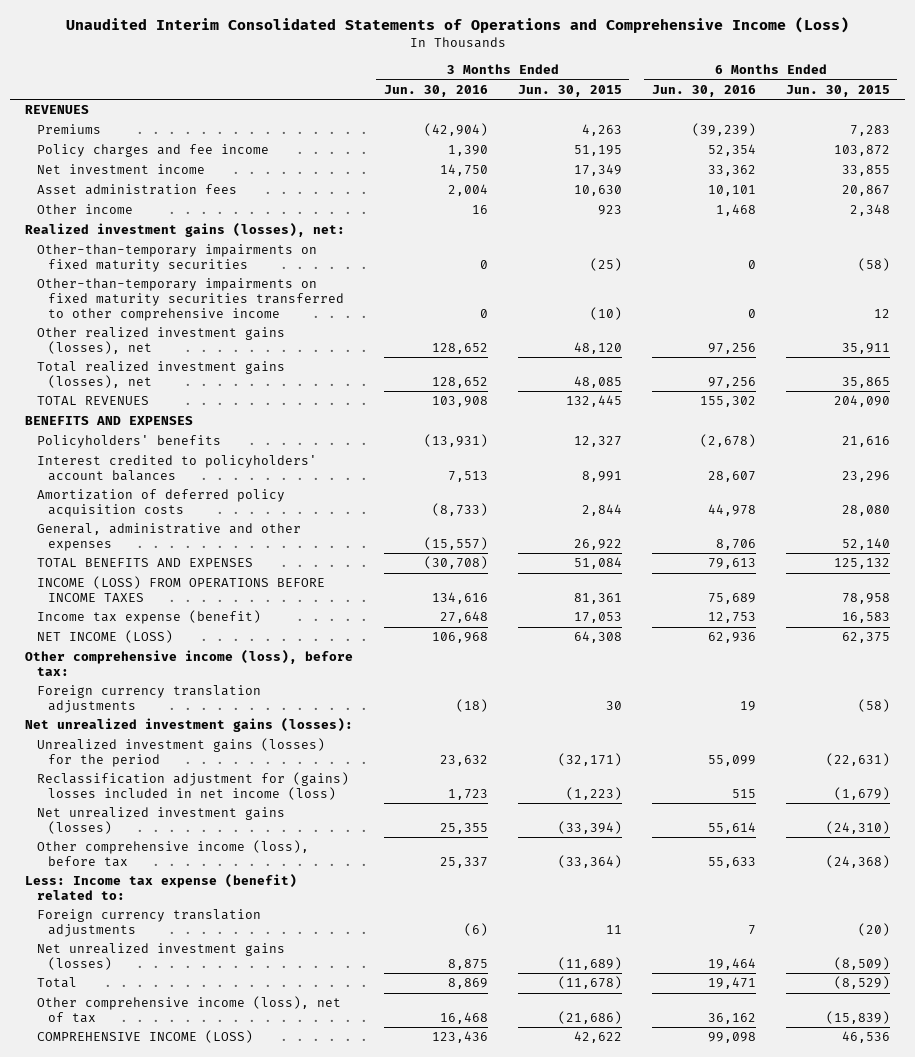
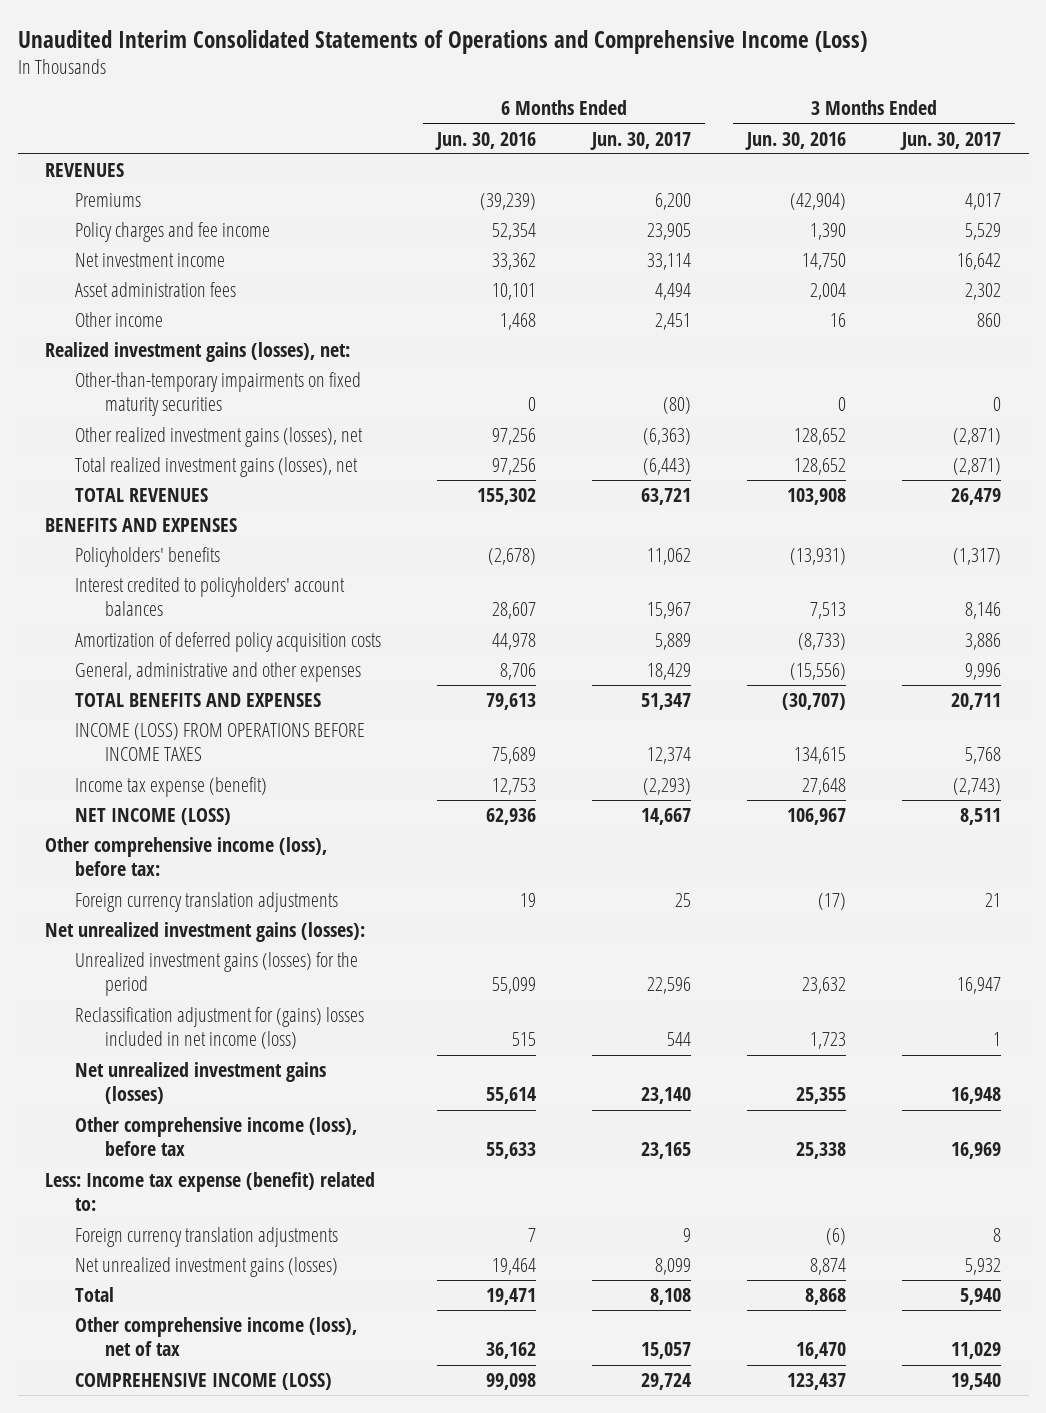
- | 3 Months Ended Jun. 30, 2016 | 3 Months Ended Jun. 30, 2015 | 6 Months Ended Jun. 30, 2016 | 6 Months Ended Jun. 30, 2015
+ | 6 Months Ended Jun. 30, 2016 | 6 Months Ended Jun. 30, 2017 | 3 Months Ended Jun. 30, 2016 | 3 Months Ended Jun. 30, 2017
- Other-than-temporary impairments on fixed maturity securities transferred to other comprehensive income | 0 | (10) | 0 | 12
- General, administrative and other expenses | (15,557) | 26,922 | 8,706 | 52,140
- TOTAL BENEFITS AND EXPENSES | (30,708) | 51,084 | 79,613 | 125,132
- INCOME (LOSS) FROM OPERATIONS BEFORE INCOME TAXES | 134,616 | 81,361 | 75,689 | 78,958
+ General, administrative and other expenses | 8,706 | 18,429 | (15,556) | 9,996
+ TOTAL BENEFITS AND EXPENSES | 79,613 | 51,347 | (30,707) | 20,711
+ INCOME (LOSS) FROM OPERATIONS BEFORE INCOME TAXES | 75,689 | 12,374 | 134,615 | 5,768
- NET INCOME (LOSS) | 106,968 | 64,308 | 62,936 | 62,375
+ NET INCOME (LOSS) | 62,936 | 14,667 | 106,967 | 8,511
- Foreign currency translation adjustments | (18) | 30 | 19 | (58)
+ Foreign currency translation adjustments | 19 | 25 | (17) | 21
- Other comprehensive income (loss), before tax | 25,337 | (33,364) | 55,633 | (24,368)
+ Other comprehensive income (loss), before tax | 55,633 | 23,165 | 25,338 | 16,969
- Net unrealized investment gains (losses) | 8,875 | (11,689) | 19,464 | (8,509)
- Total | 8,869 | (11,678) | 19,471 | (8,529)
- Other comprehensive income (loss), net of tax | 16,468 | (21,686) | 36,162 | (15,839)
- COMPREHENSIVE INCOME (LOSS) | 123,436 | 42,622 | 99,098 | 46,536
+ Net unrealized investment gains (losses) | 19,464 | 8,099 | 8,874 | 5,932
+ Total | 19,471 | 8,108 | 8,868 | 5,940
+ Other comprehensive income (loss), net of tax | 36,162 | 15,057 | 16,470 | 11,029
+ COMPREHENSIVE INCOME (LOSS) | 99,098 | 29,724 | 123,437 | 19,540

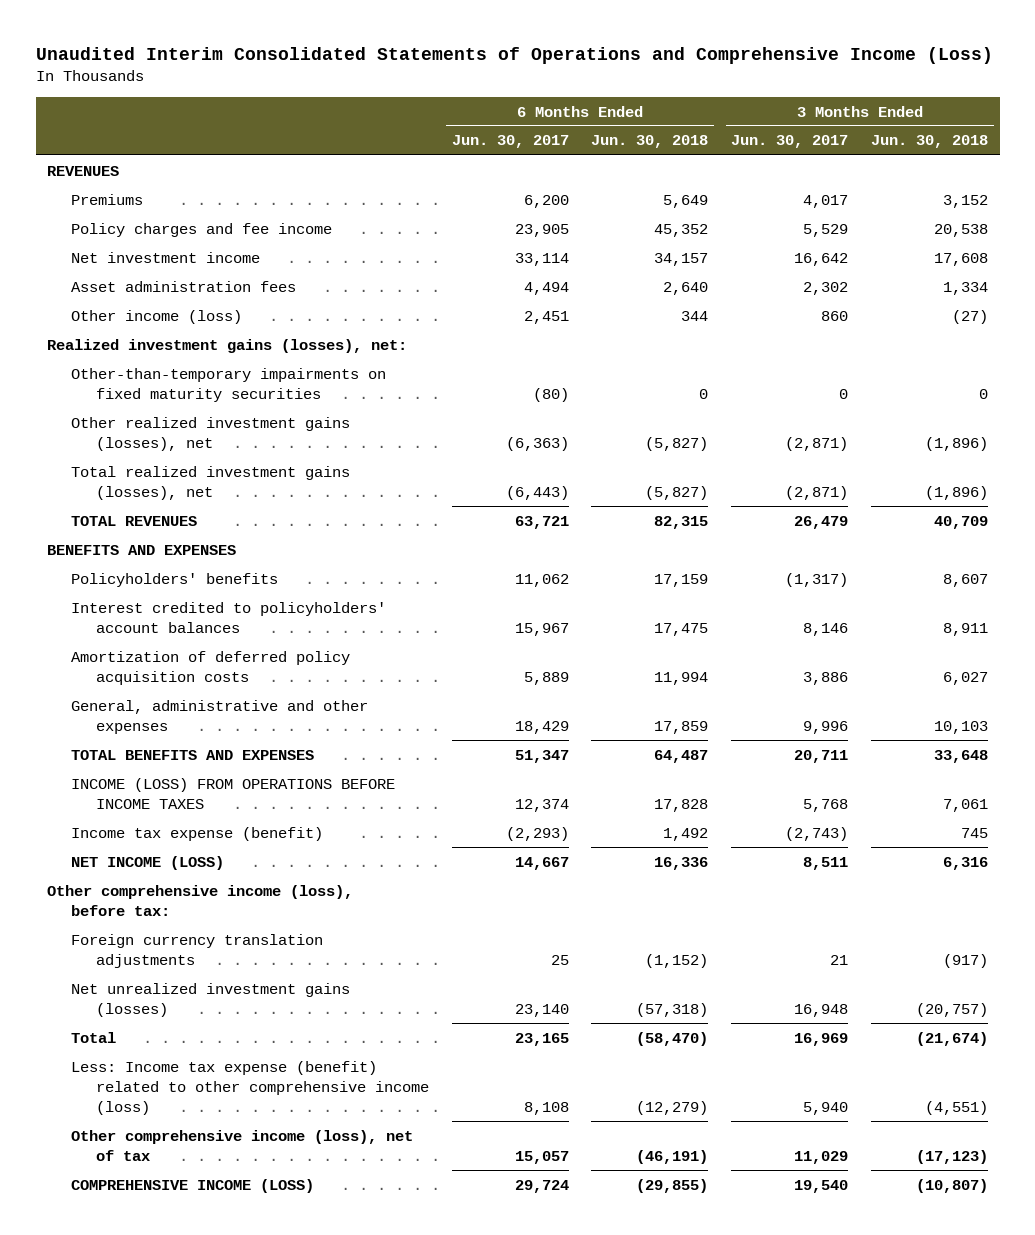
- | 6 Months Ended Jun. 30, 2016 | 6 Months Ended Jun. 30, 2017 | 3 Months Ended Jun. 30, 2016 | 3 Months Ended Jun. 30, 2017
+ | 6 Months Ended Jun. 30, 2017 | 6 Months Ended Jun. 30, 2018 | 3 Months Ended Jun. 30, 2017 | 3 Months Ended Jun. 30, 2018
- Other income | 1,468 | 2,451 | 16 | 860
+ Other income (loss) | 2,451 | 344 | 860 | (27)
- Net unrealized investment gains (losses):
- Unrealized investment gains (losses) for the period | 55,099 | 22,596 | 23,632 | 16,947
- Reclassification adjustment for (gains) losses included in net income (loss) | 515 | 544 | 1,723 | 1
- Other comprehensive income (loss), before tax | 55,633 | 23,165 | 25,338 | 16,969
- Less: Income tax expense (benefit) related to:
- Foreign currency translation adjustments | 7 | 9 | (6) | 8
- Net unrealized investment gains (losses) | 19,464 | 8,099 | 8,874 | 5,932
- Total | 19,471 | 8,108 | 8,868 | 5,940
+ Total | 23,165 | (58,470) | 16,969 | (21,674)
+ Less: Income tax expense (benefit) related to other comprehensive income (loss) | 8,108 | (12,279) | 5,940 | (4,551)

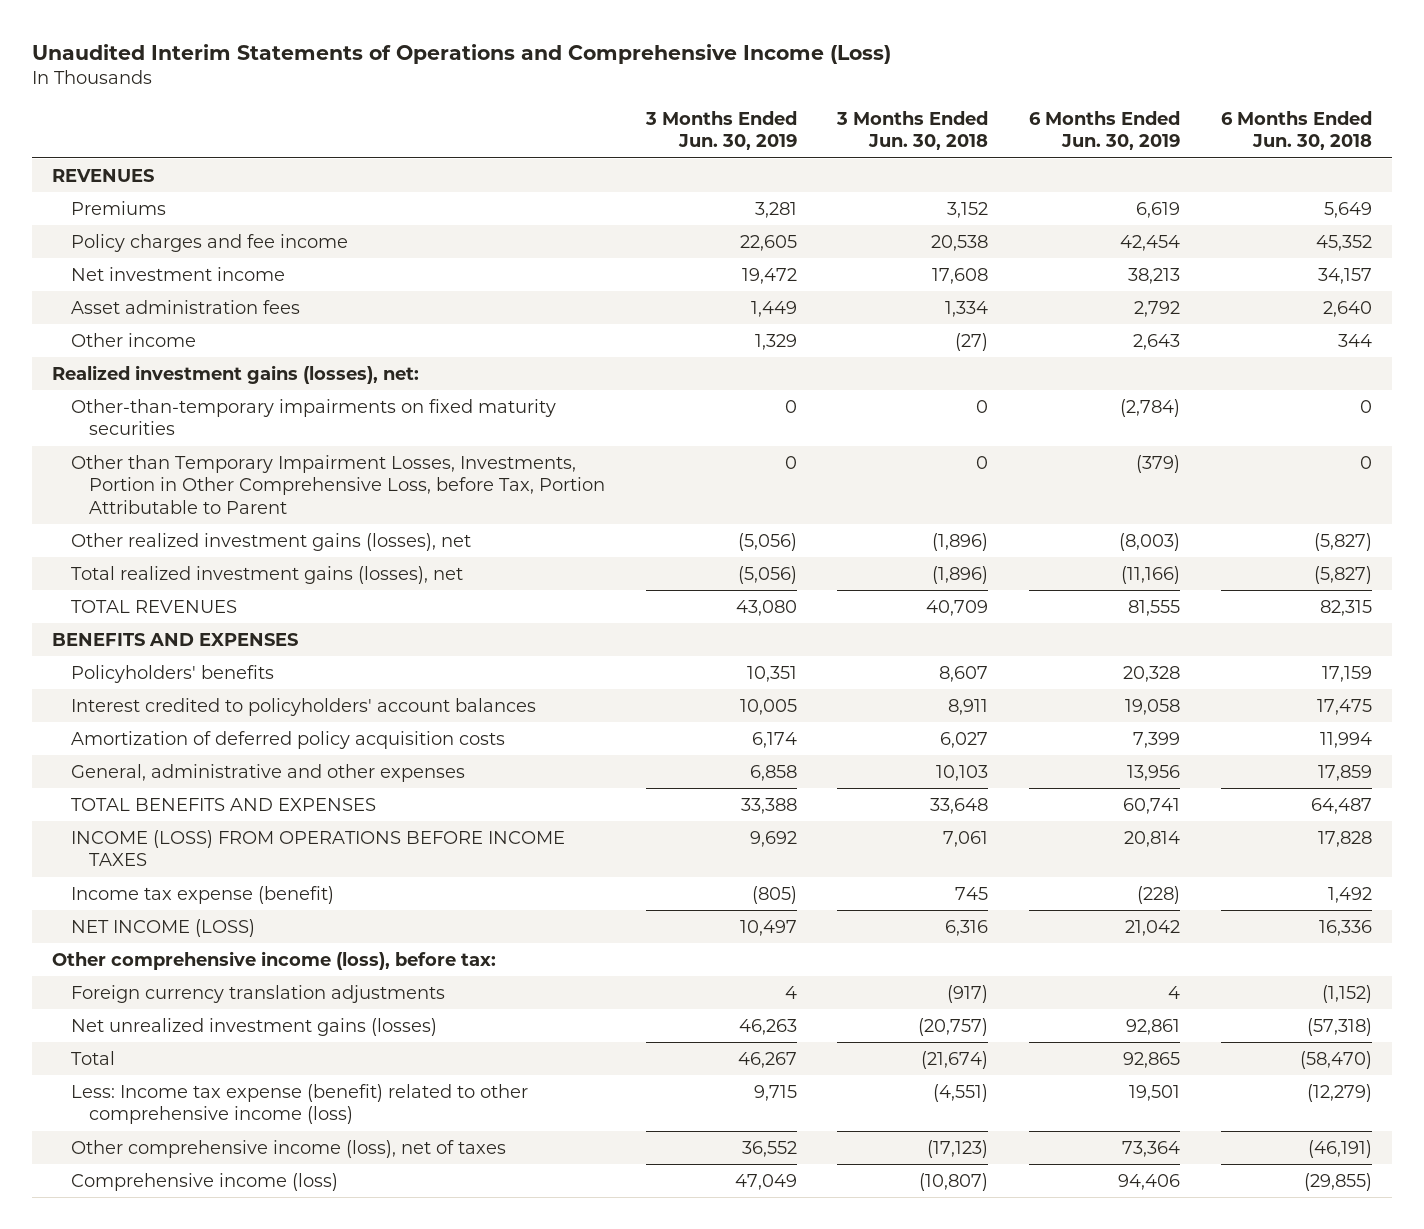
- Unaudited Interim Consolidated Statements of Operations and Comprehensive Income (Loss)
+ Unaudited Interim Statements of Operations and Comprehensive Income (Loss)
- | 6 Months Ended Jun. 30, 2017 | 6 Months Ended Jun. 30, 2018 | 3 Months Ended Jun. 30, 2017 | 3 Months Ended Jun. 30, 2018
+ | 3 Months Ended Jun. 30, 2019 | 3 Months Ended Jun. 30, 2018 | 6 Months Ended Jun. 30, 2019 | 6 Months Ended Jun. 30, 2018
- Other income (loss) | 2,451 | 344 | 860 | (27)
+ Other income | 1,329 | (27) | 2,643 | 344
+ Other than Temporary Impairment Losses, Investments, Portion in Other Comprehensive Loss, before Tax, Portion Attributable to Parent | 0 | 0 | (379) | 0
- Other comprehensive income (loss), net of tax | 15,057 | (46,191) | 11,029 | (17,123)
- COMPREHENSIVE INCOME (LOSS) | 29,724 | (29,855) | 19,540 | (10,807)
+ Other comprehensive income (loss), net of taxes | 36,552 | (17,123) | 73,364 | (46,191)
+ Comprehensive income (loss) | 47,049 | (10,807) | 94,406 | (29,855)

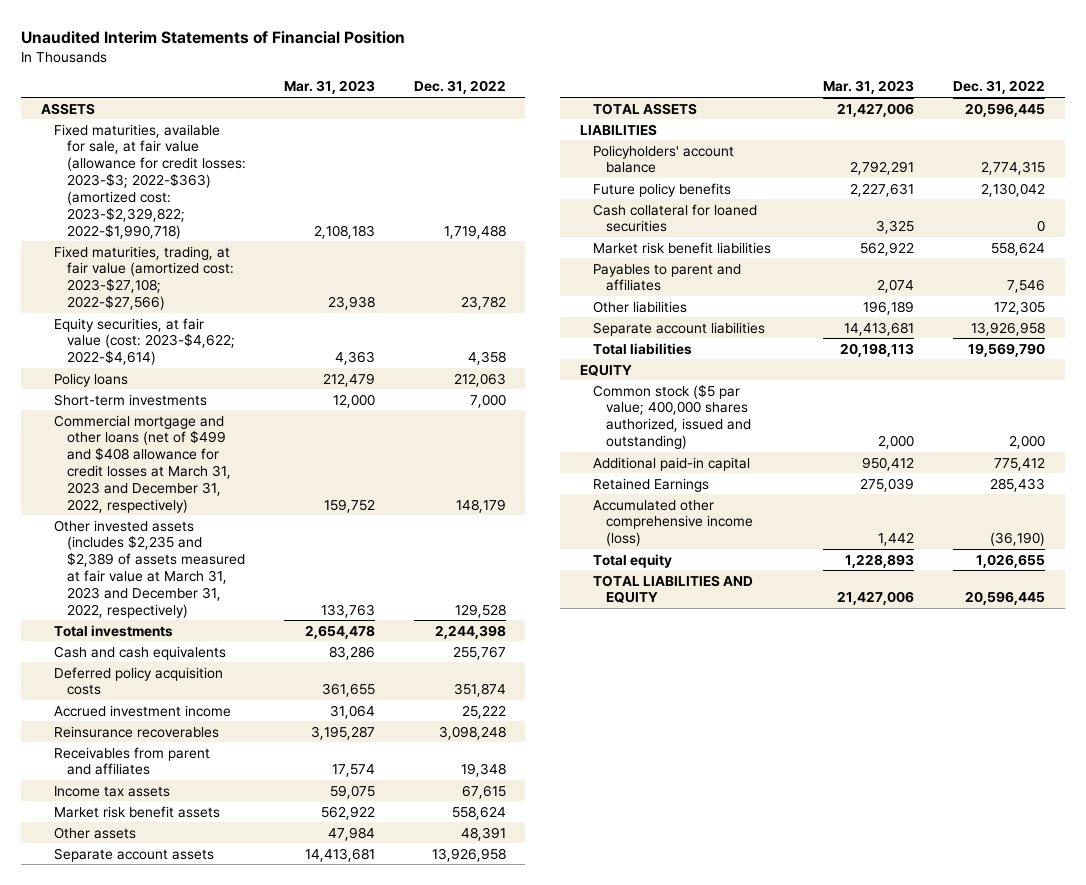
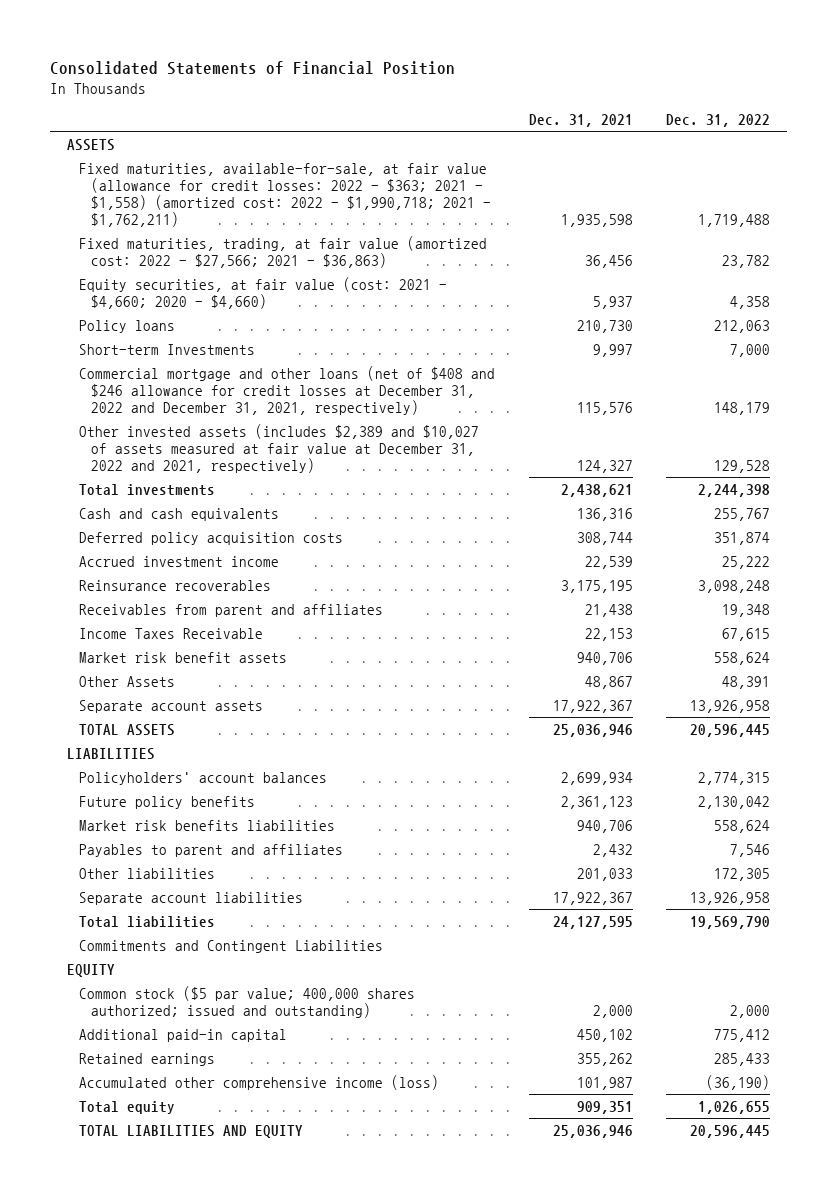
- Unaudited Interim Statements of Financial Position
+ Consolidated Statements of Financial Position
- | Mar. 31, 2023 | Dec. 31, 2022
+ | Dec. 31, 2021 | Dec. 31, 2022
- Fixed maturities, available for sale, at fair value (allowance for credit losses: 2023-$3; 2022-$363) (amortized cost: 2023-$2,329,822; 2022-$1,990,718) | 2,108,183 | 1,719,488
- Fixed maturities, trading, at fair value (amortized cost: 2023-$27,108; 2022-$27,566) | 23,938 | 23,782
- Equity securities, at fair value (cost: 2023-$4,622; 2022-$4,614) | 4,363 | 4,358
+ Fixed maturities, available-for-sale, at fair value (allowance for credit losses: 2022 - $363; 2021 - $1,558) (amortized cost: 2022 - $1,990,718; 2021 - $1,762,211) | 1,935,598 | 1,719,488
+ Fixed maturities, trading, at fair value (amortized cost: 2022 - $27,566; 2021 - $36,863) | 36,456 | 23,782
+ Equity securities, at fair value (cost: 2021 - $4,660; 2020 - $4,660) | 5,937 | 4,358
- Short-term investments | 12,000 | 7,000
- Commercial mortgage and other loans (net of $499 and $408 allowance for credit losses at March 31, 2023 and December 31, 2022, respectively) | 159,752 | 148,179
- Other invested assets (includes $2,235 and $2,389 of assets measured at fair value at March 31, 2023 and December 31, 2022, respectively) | 133,763 | 129,528
+ Short-term Investments | 9,997 | 7,000
+ Commercial mortgage and other loans (net of $408 and $246 allowance for credit losses at December 31, 2022 and December 31, 2021, respectively) | 115,576 | 148,179
+ Other invested assets (includes $2,389 and $10,027 of assets measured at fair value at December 31, 2022 and 2021, respectively) | 124,327 | 129,528
- Income tax assets | 59,075 | 67,615
+ Income Taxes Receivable | 22,153 | 67,615
- Other assets | 47,984 | 48,391
+ Other Assets | 48,867 | 48,391
- Policyholders' account balance | 2,792,291 | 2,774,315
+ Policyholders' account balances | 2,699,934 | 2,774,315
- Cash collateral for loaned securities | 3,325 | 0
- Market risk benefit liabilities | 562,922 | 558,624
+ Market risk benefits liabilities | 940,706 | 558,624
+ Commitments and Contingent Liabilities
- Common stock ($5 par value; 400,000 shares authorized, issued and outstanding) | 2,000 | 2,000
+ Common stock ($5 par value; 400,000 shares authorized; issued and outstanding) | 2,000 | 2,000
- Retained Earnings | 275,039 | 285,433
+ Retained earnings | 355,262 | 285,433

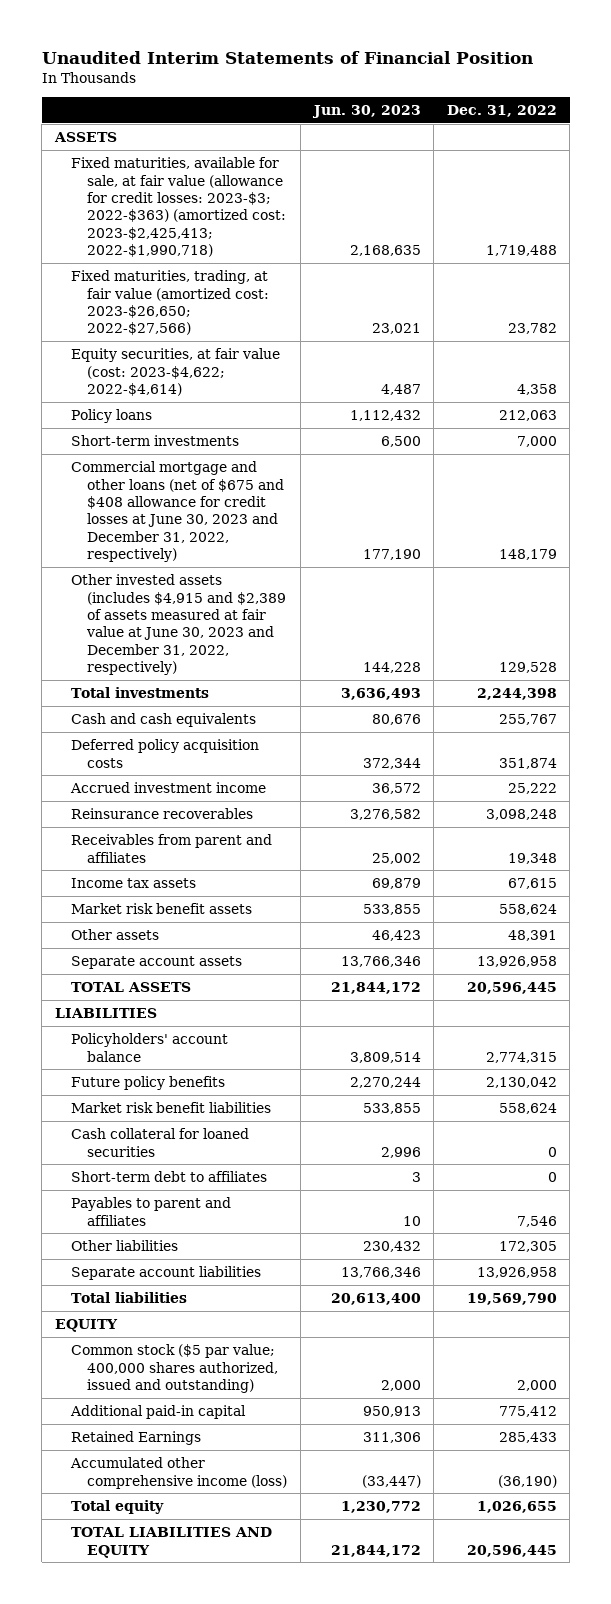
- Consolidated Statements of Financial Position
+ Unaudited Interim Statements of Financial Position
- | Dec. 31, 2021 | Dec. 31, 2022
+ | Jun. 30, 2023 | Dec. 31, 2022
- Fixed maturities, available-for-sale, at fair value (allowance for credit losses: 2022 - $363; 2021 - $1,558) (amortized cost: 2022 - $1,990,718; 2021 - $1,762,211) | 1,935,598 | 1,719,488
- Fixed maturities, trading, at fair value (amortized cost: 2022 - $27,566; 2021 - $36,863) | 36,456 | 23,782
- Equity securities, at fair value (cost: 2021 - $4,660; 2020 - $4,660) | 5,937 | 4,358
+ Fixed maturities, available for sale, at fair value (allowance for credit losses: 2023-$3; 2022-$363) (amortized cost: 2023-$2,425,413; 2022-$1,990,718) | 2,168,635 | 1,719,488
+ Fixed maturities, trading, at fair value (amortized cost: 2023-$26,650; 2022-$27,566) | 23,021 | 23,782
+ Equity securities, at fair value (cost: 2023-$4,622; 2022-$4,614) | 4,487 | 4,358
- Short-term Investments | 9,997 | 7,000
- Commercial mortgage and other loans (net of $408 and $246 allowance for credit losses at December 31, 2022 and December 31, 2021, respectively) | 115,576 | 148,179
- Other invested assets (includes $2,389 and $10,027 of assets measured at fair value at December 31, 2022 and 2021, respectively) | 124,327 | 129,528
+ Short-term investments | 6,500 | 7,000
+ Commercial mortgage and other loans (net of $675 and $408 allowance for credit losses at June 30, 2023 and December 31, 2022, respectively) | 177,190 | 148,179
+ Other invested assets (includes $4,915 and $2,389 of assets measured at fair value at June 30, 2023 and December 31, 2022, respectively) | 144,228 | 129,528
- Income Taxes Receivable | 22,153 | 67,615
+ Income tax assets | 69,879 | 67,615
- Other Assets | 48,867 | 48,391
+ Other assets | 46,423 | 48,391
- Policyholders' account balances | 2,699,934 | 2,774,315
+ Policyholders' account balance | 3,809,514 | 2,774,315
- Market risk benefits liabilities | 940,706 | 558,624
+ Market risk benefit liabilities | 533,855 | 558,624
+ Cash collateral for loaned securities | 2,996 | 0
+ Short-term debt to affiliates | 3 | 0
- Commitments and Contingent Liabilities
- Common stock ($5 par value; 400,000 shares authorized; issued and outstanding) | 2,000 | 2,000
+ Common stock ($5 par value; 400,000 shares authorized, issued and outstanding) | 2,000 | 2,000
- Retained earnings | 355,262 | 285,433
+ Retained Earnings | 311,306 | 285,433

